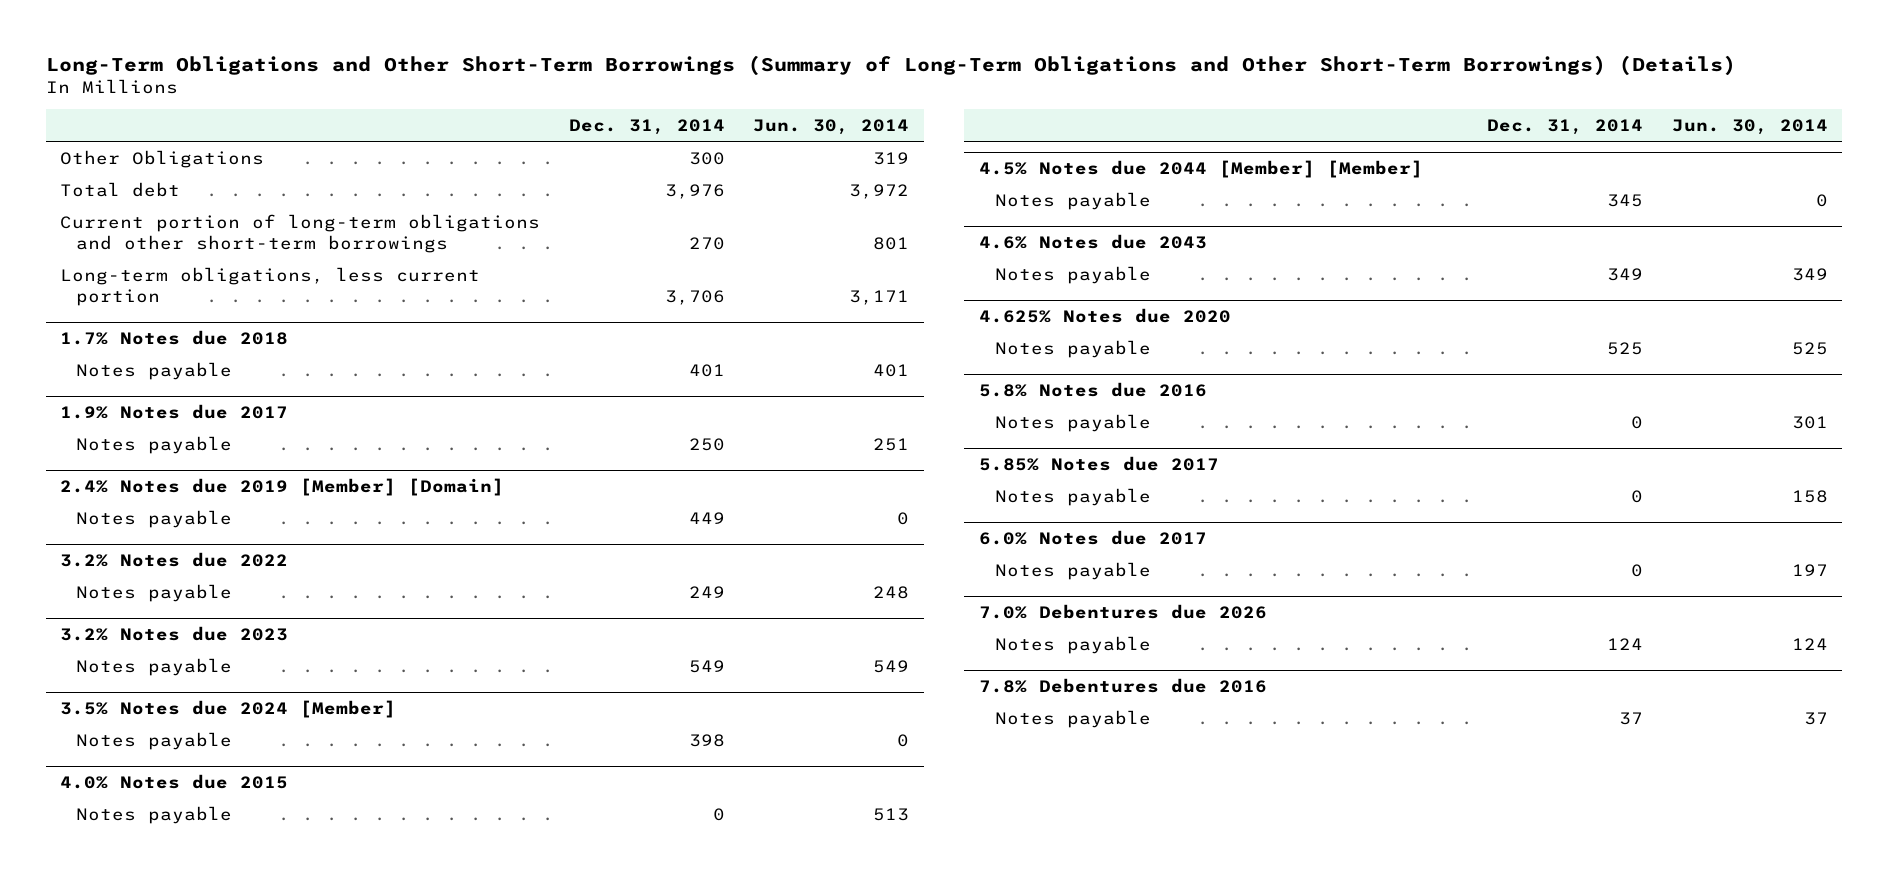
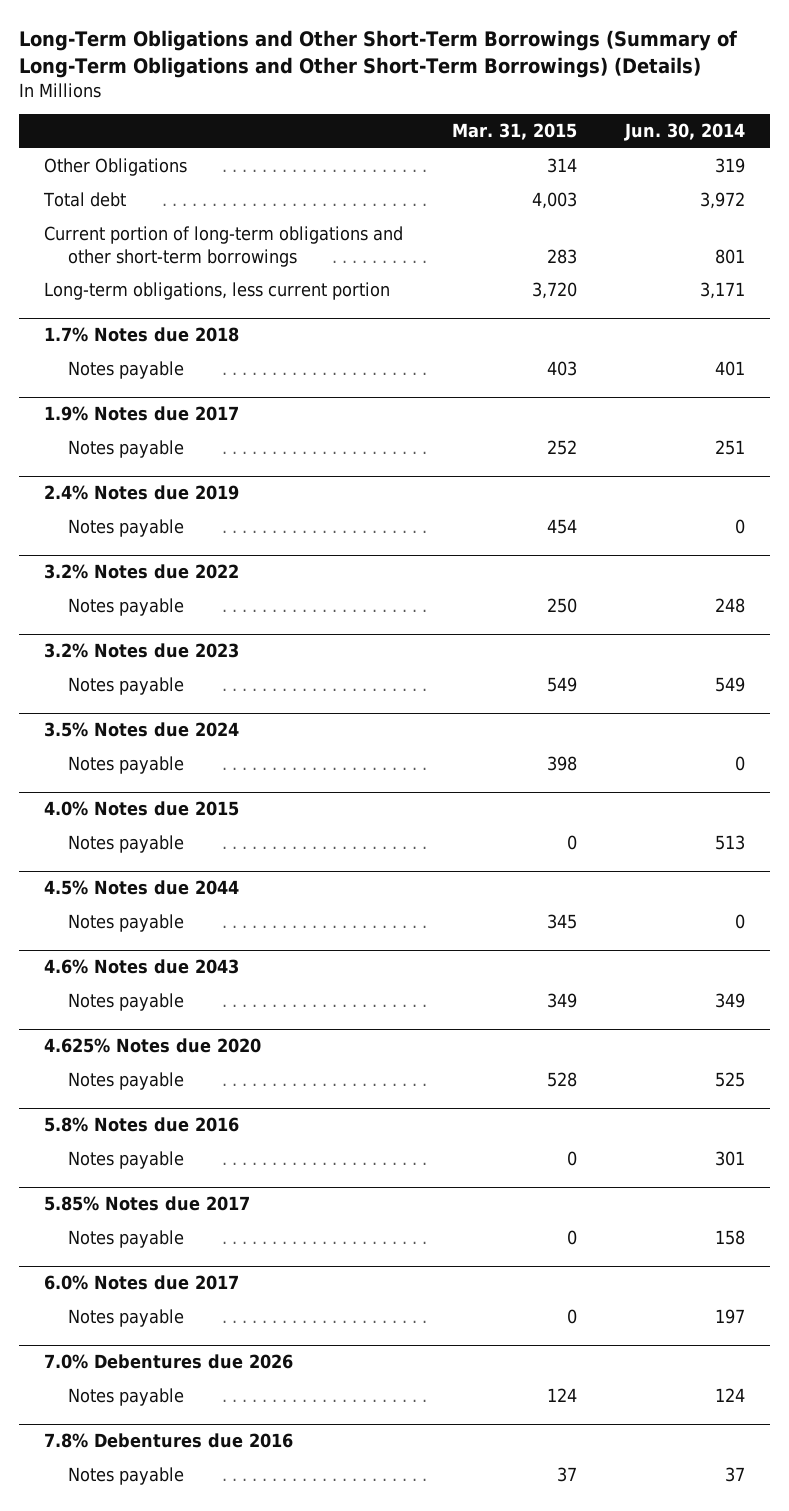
- | Dec. 31, 2014 | Jun. 30, 2014
+ | Mar. 31, 2015 | Jun. 30, 2014
- 2.4% Notes due 2019 [Member] [Domain]
+ 2.4% Notes due 2019
- 3.5% Notes due 2024 [Member]
+ 3.5% Notes due 2024
- 4.5% Notes due 2044 [Member] [Member]
+ 4.5% Notes due 2044

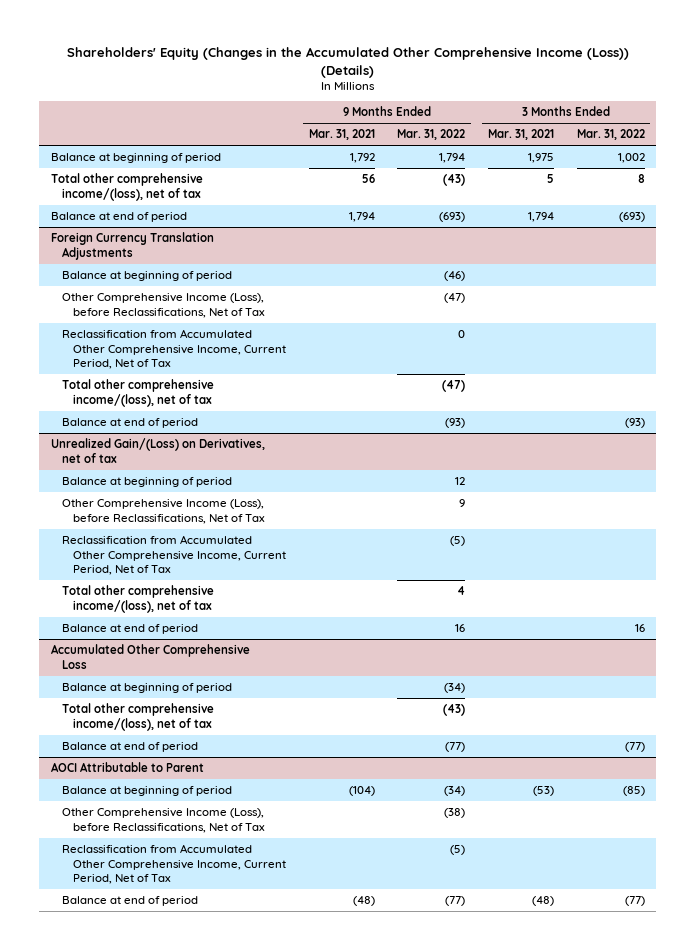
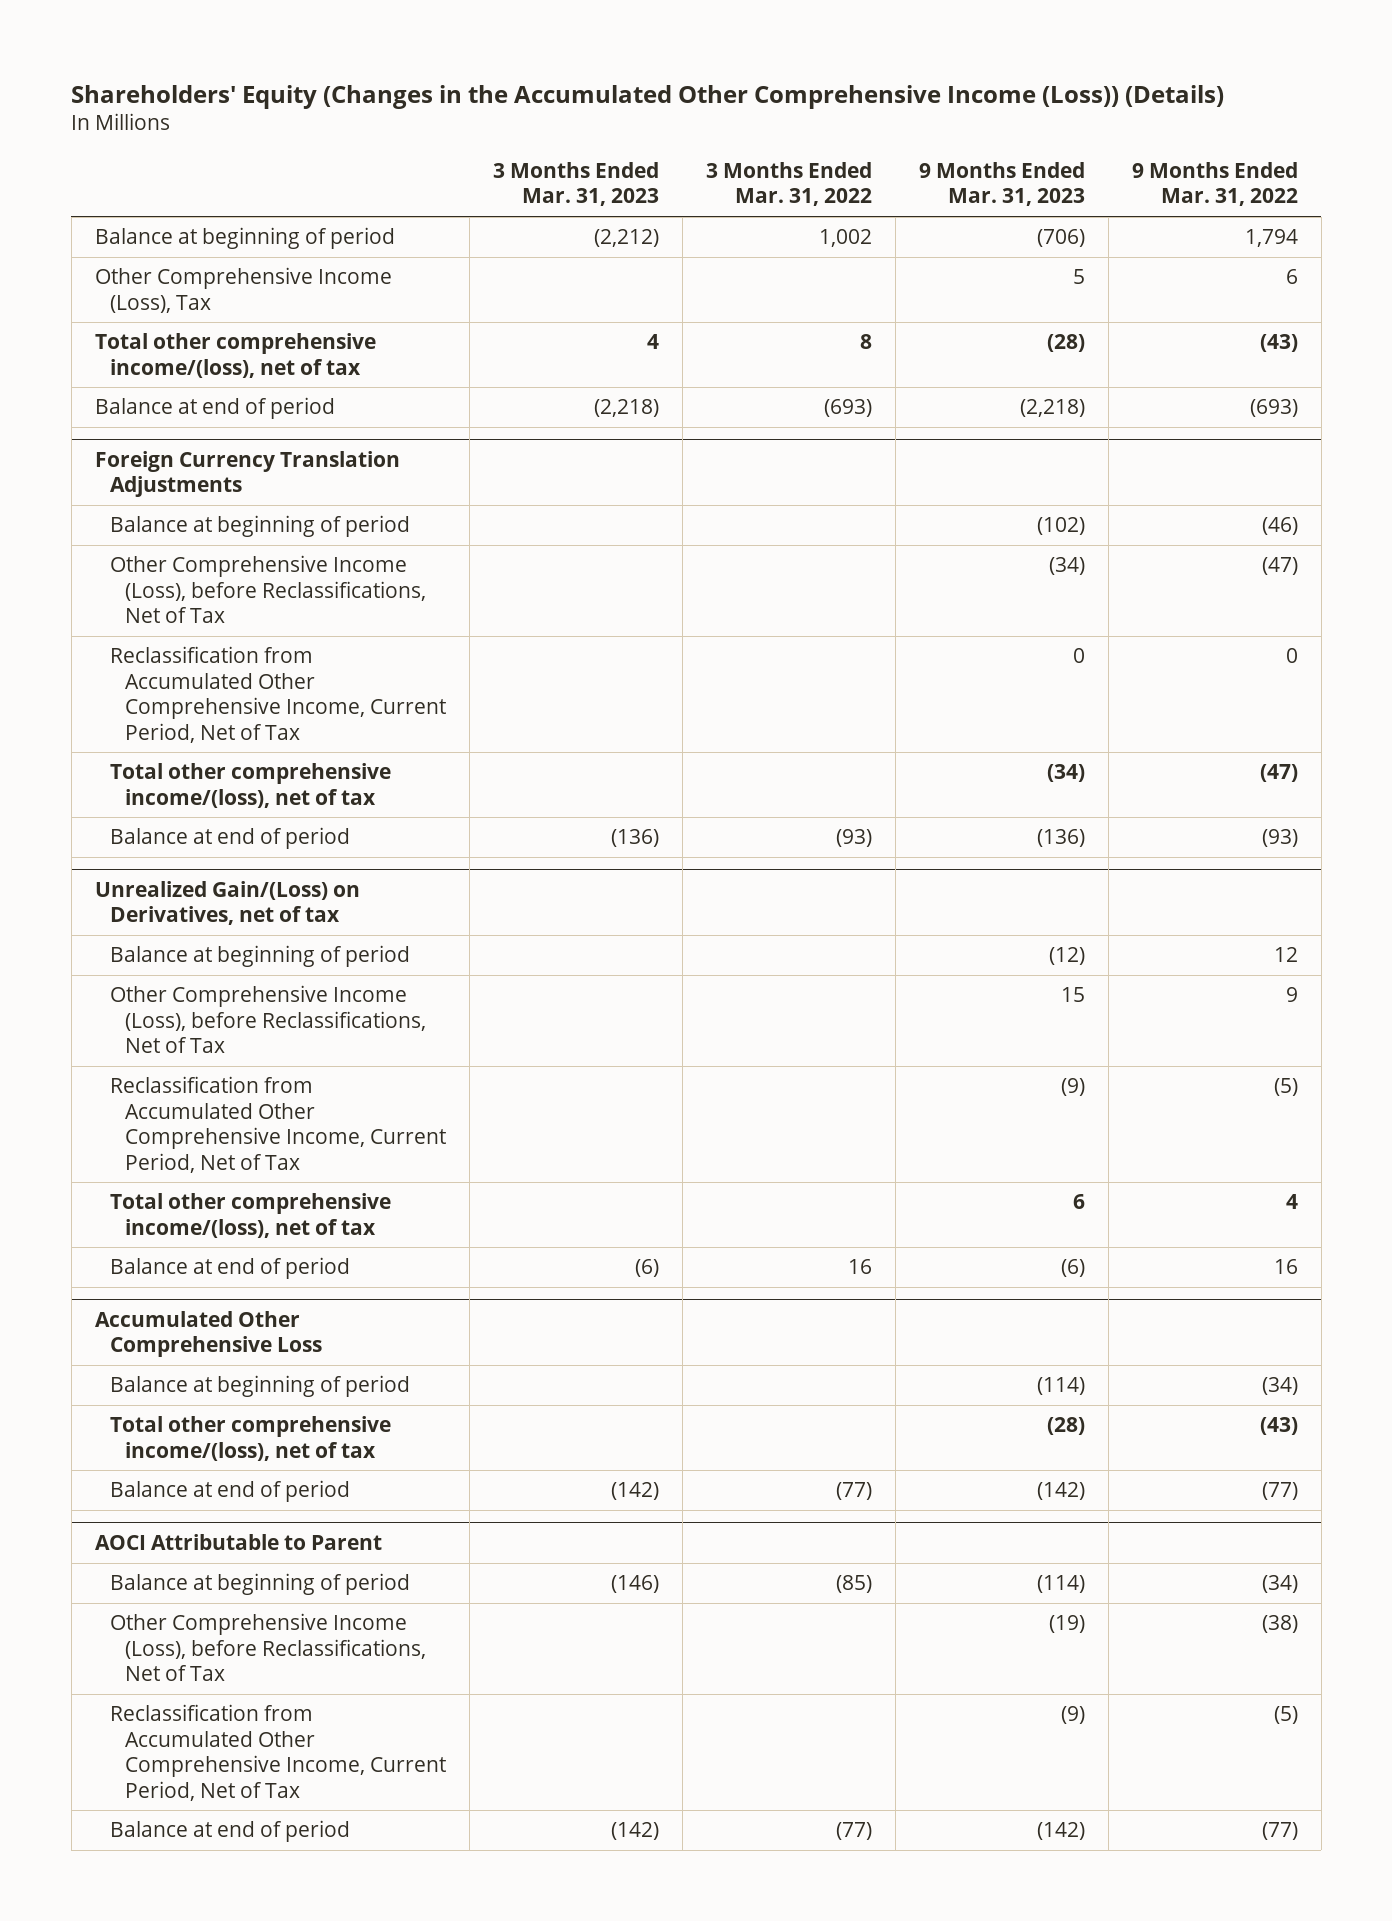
- | 9 Months Ended Mar. 31, 2021 | 9 Months Ended Mar. 31, 2022 | 3 Months Ended Mar. 31, 2021 | 3 Months Ended Mar. 31, 2022
+ | 3 Months Ended Mar. 31, 2023 | 3 Months Ended Mar. 31, 2022 | 9 Months Ended Mar. 31, 2023 | 9 Months Ended Mar. 31, 2022
+ Other Comprehensive Income (Loss), Tax | | | 5 | 6

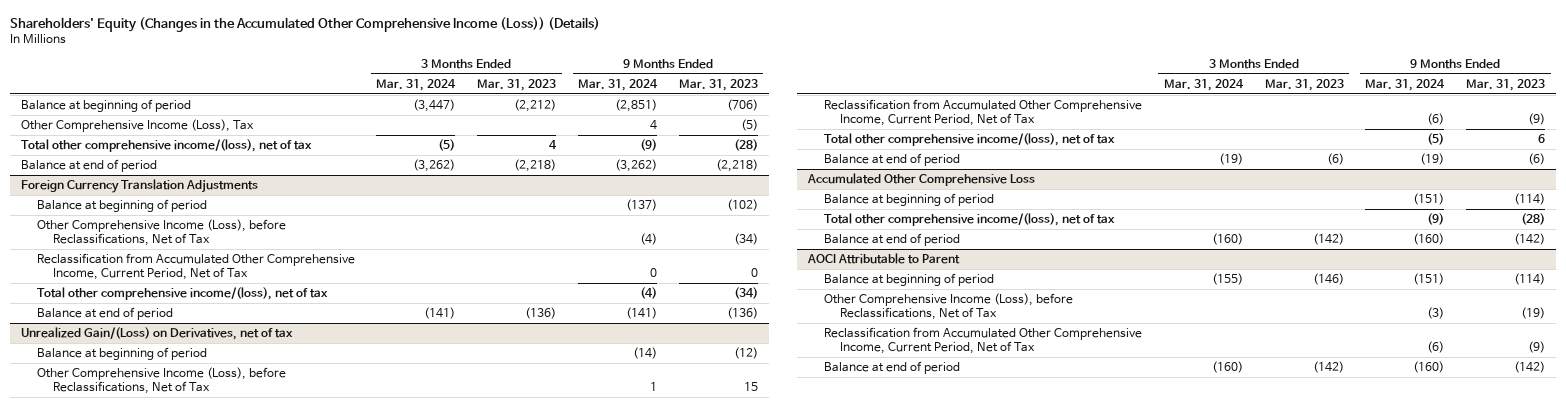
- | 3 Months Ended Mar. 31, 2023 | 3 Months Ended Mar. 31, 2022 | 9 Months Ended Mar. 31, 2023 | 9 Months Ended Mar. 31, 2022
+ | 3 Months Ended Mar. 31, 2024 | 3 Months Ended Mar. 31, 2023 | 9 Months Ended Mar. 31, 2024 | 9 Months Ended Mar. 31, 2023
- Other Comprehensive Income (Loss), Tax | | | 5 | 6
+ Other Comprehensive Income (Loss), Tax | | | 4 | (5)

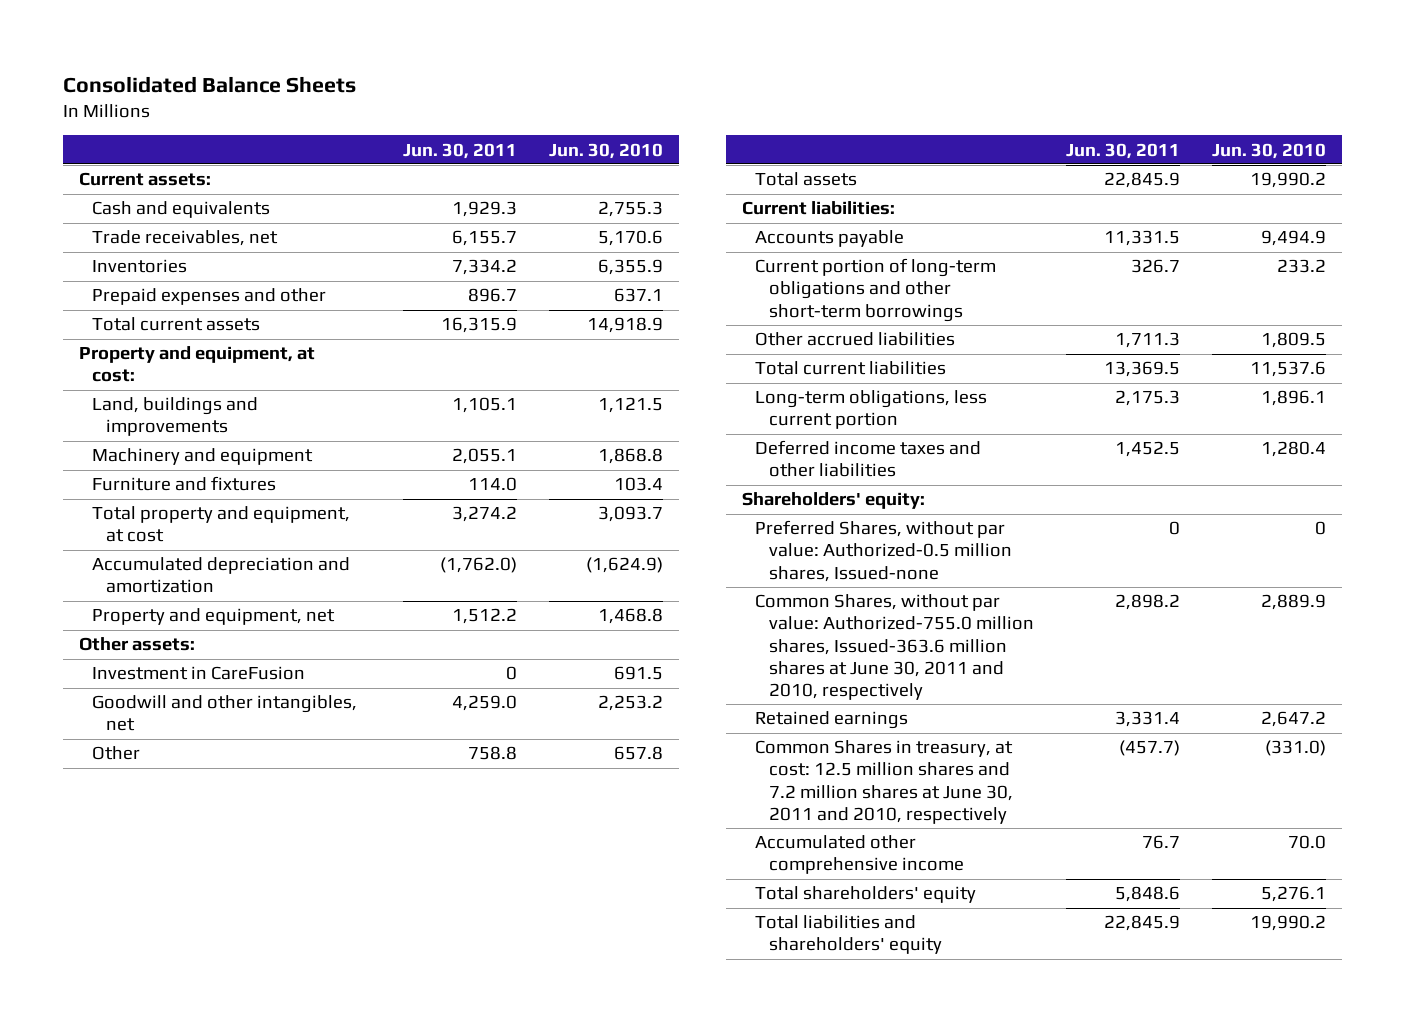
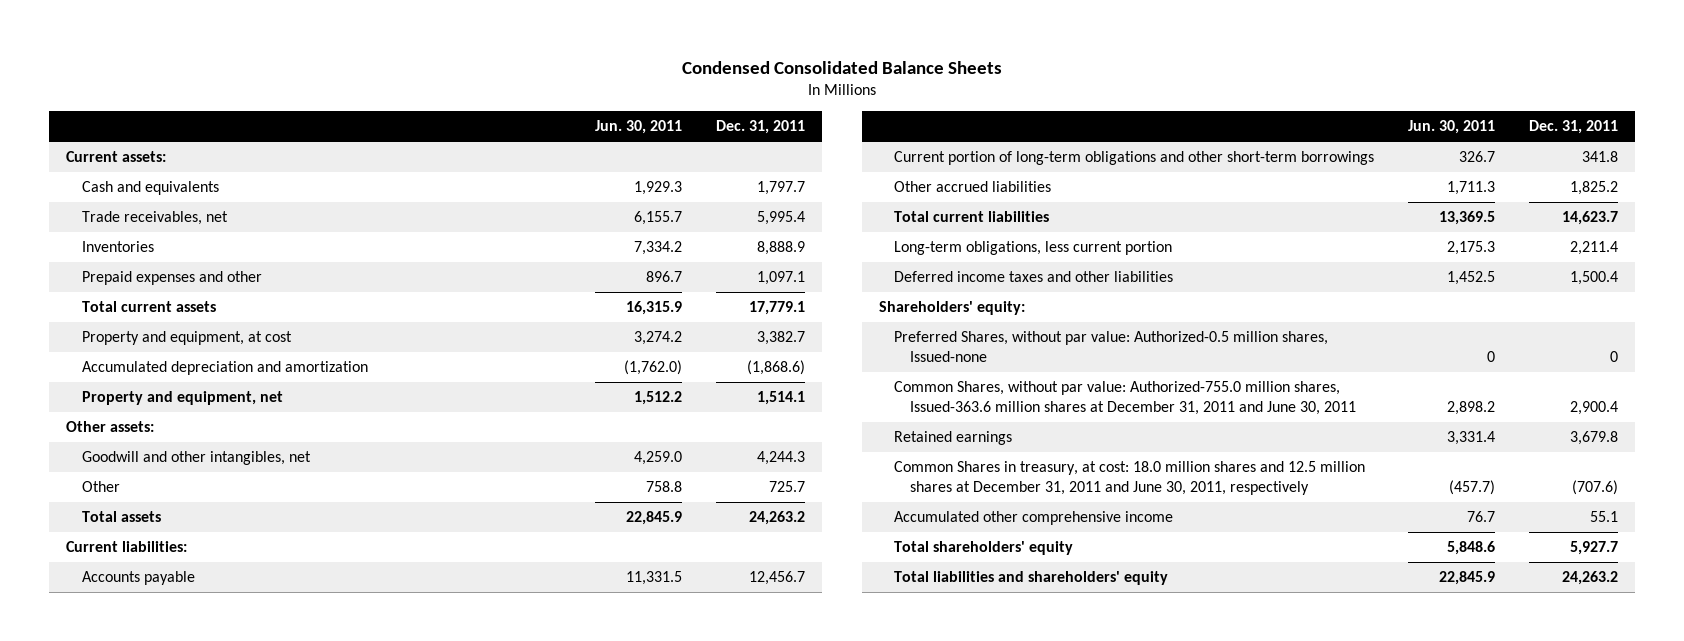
- Consolidated Balance Sheets
+ Condensed Consolidated Balance Sheets
- | Jun. 30, 2011 | Jun. 30, 2010
+ | Jun. 30, 2011 | Dec. 31, 2011
- Property and equipment, at cost:
- Land, buildings and improvements | 1,105.1 | 1,121.5
- Machinery and equipment | 2,055.1 | 1,868.8
- Furniture and fixtures | 114.0 | 103.4
- Total property and equipment, at cost | 3,274.2 | 3,093.7
+ Property and equipment, at cost | 3,274.2 | 3,382.7
- Investment in CareFusion | 0 | 691.5
- Common Shares, without par value: Authorized-755.0 million shares, Issued-363.6 million shares at June 30, 2011 and 2010, respectively | 2,898.2 | 2,889.9
+ Common Shares, without par value: Authorized-755.0 million shares, Issued-363.6 million shares at December 31, 2011 and June 30, 2011 | 2,898.2 | 2,900.4
- Common Shares in treasury, at cost: 12.5 million shares and 7.2 million shares at June 30, 2011 and 2010, respectively | (457.7) | (331.0)
+ Common Shares in treasury, at cost: 18.0 million shares and 12.5 million shares at December 31, 2011 and June 30, 2011, respectively | (457.7) | (707.6)

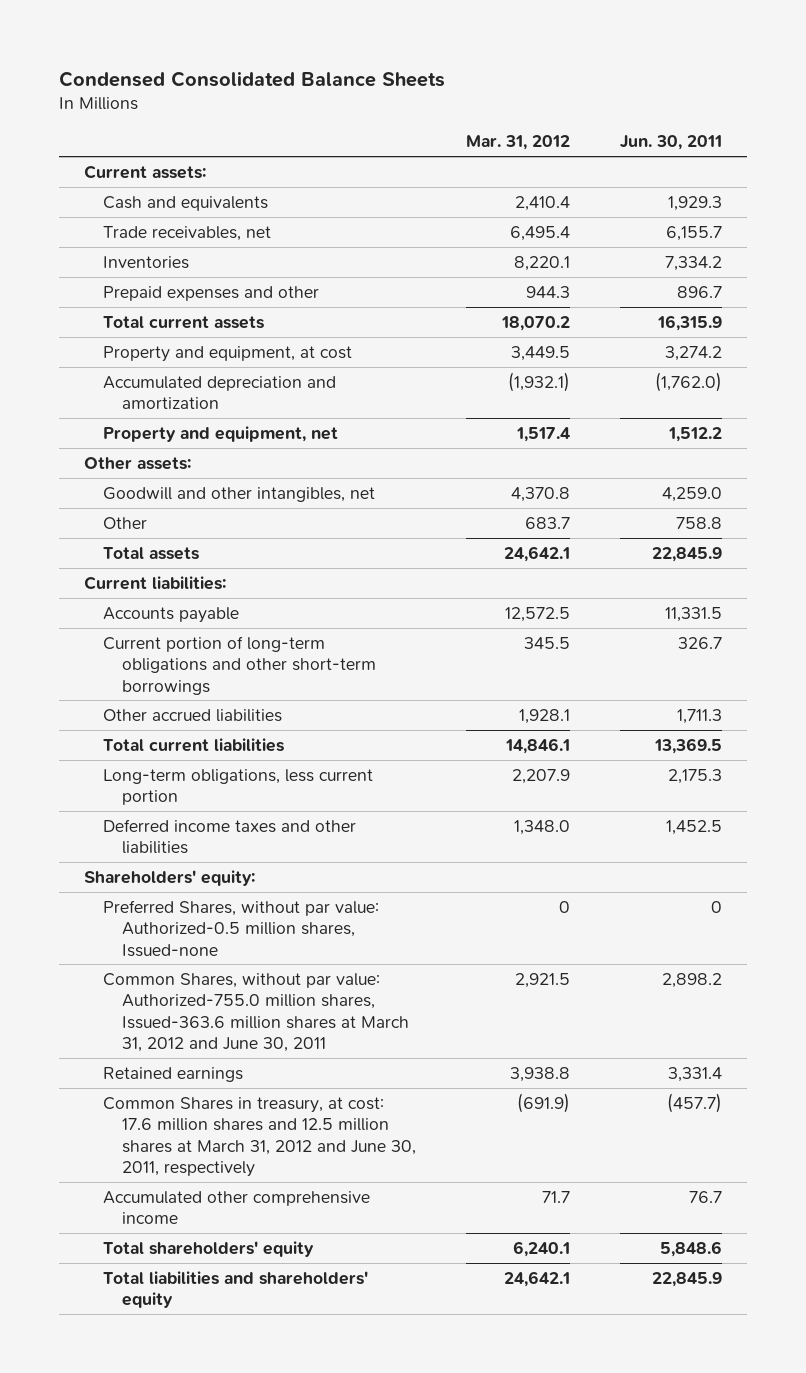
- | Jun. 30, 2011 | Dec. 31, 2011
+ | Mar. 31, 2012 | Jun. 30, 2011
- Common Shares, without par value: Authorized-755.0 million shares, Issued-363.6 million shares at December 31, 2011 and June 30, 2011 | 2,898.2 | 2,900.4
+ Common Shares, without par value: Authorized-755.0 million shares, Issued-363.6 million shares at March 31, 2012 and June 30, 2011 | 2,921.5 | 2,898.2
- Common Shares in treasury, at cost: 18.0 million shares and 12.5 million shares at December 31, 2011 and June 30, 2011, respectively | (457.7) | (707.6)
+ Common Shares in treasury, at cost: 17.6 million shares and 12.5 million shares at March 31, 2012 and June 30, 2011, respectively | (691.9) | (457.7)

